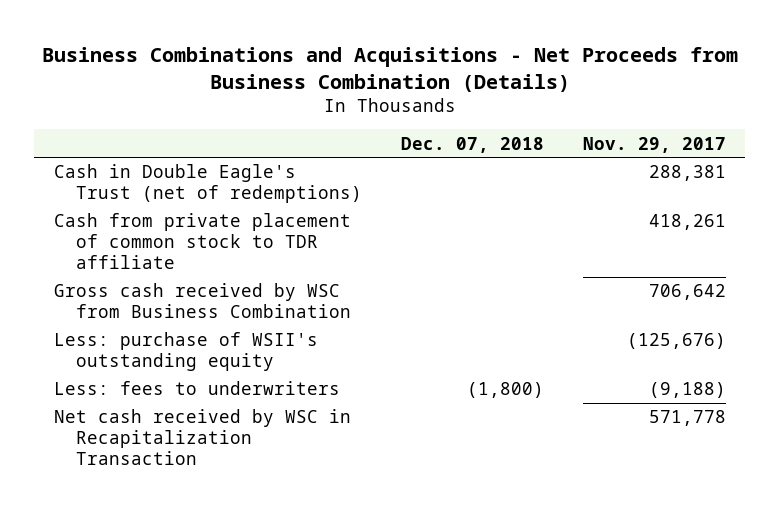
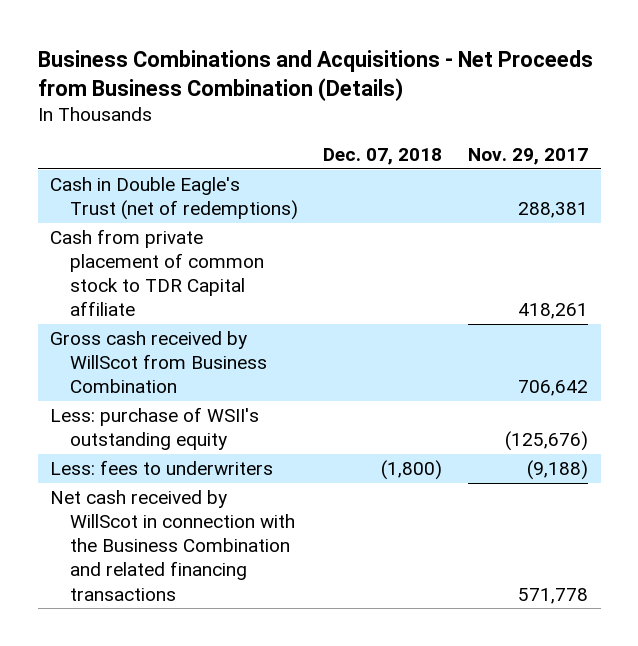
- Cash from private placement of common stock to TDR affiliate | | 418,261
- Gross cash received by WSC from Business Combination | | 706,642
+ Cash from private placement of common stock to TDR Capital affiliate | | 418,261
+ Gross cash received by WillScot from Business Combination | | 706,642
- Net cash received by WSC in Recapitalization Transaction | | 571,778
+ Net cash received by WillScot in connection with the Business Combination and related financing transactions | | 571,778

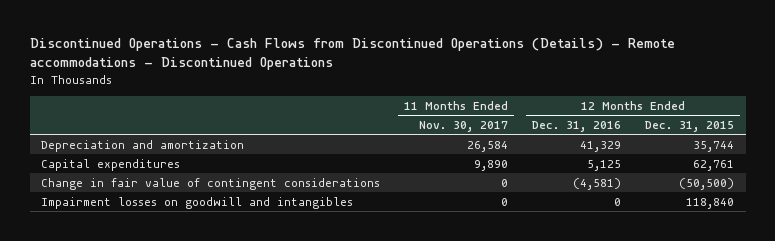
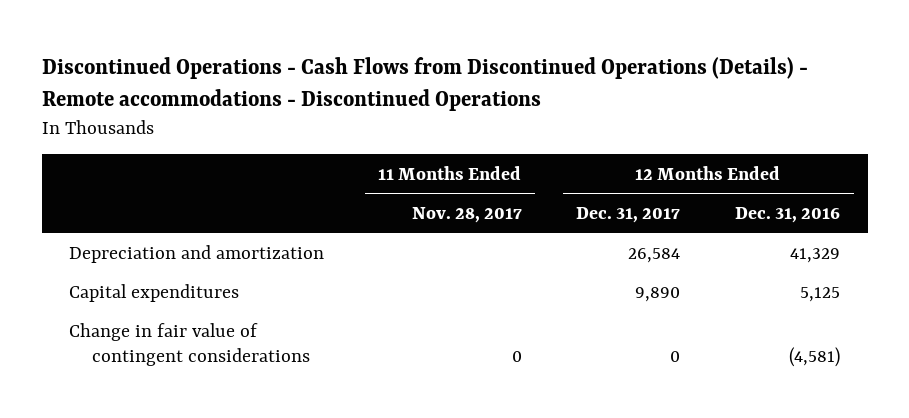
- | 11 Months Ended Nov. 30, 2017 | 12 Months Ended Dec. 31, 2016 | 12 Months Ended Dec. 31, 2015
+ | 11 Months Ended Nov. 28, 2017 | 12 Months Ended Dec. 31, 2017 | 12 Months Ended Dec. 31, 2016
- Impairment losses on goodwill and intangibles | 0 | 0 | 118,840

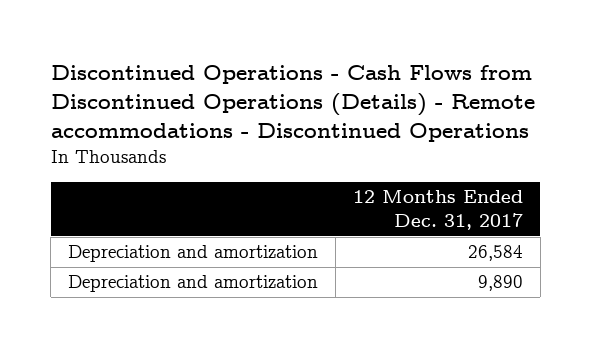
- | 11 Months Ended Nov. 28, 2017 | 12 Months Ended Dec. 31, 2017 | 12 Months Ended Dec. 31, 2016
+ | 12 Months Ended Dec. 31, 2017
- Capital expenditures | | 9,890 | 5,125
- Change in fair value of contingent considerations | 0 | 0 | (4,581)
+ Depreciation and amortization | 9,890

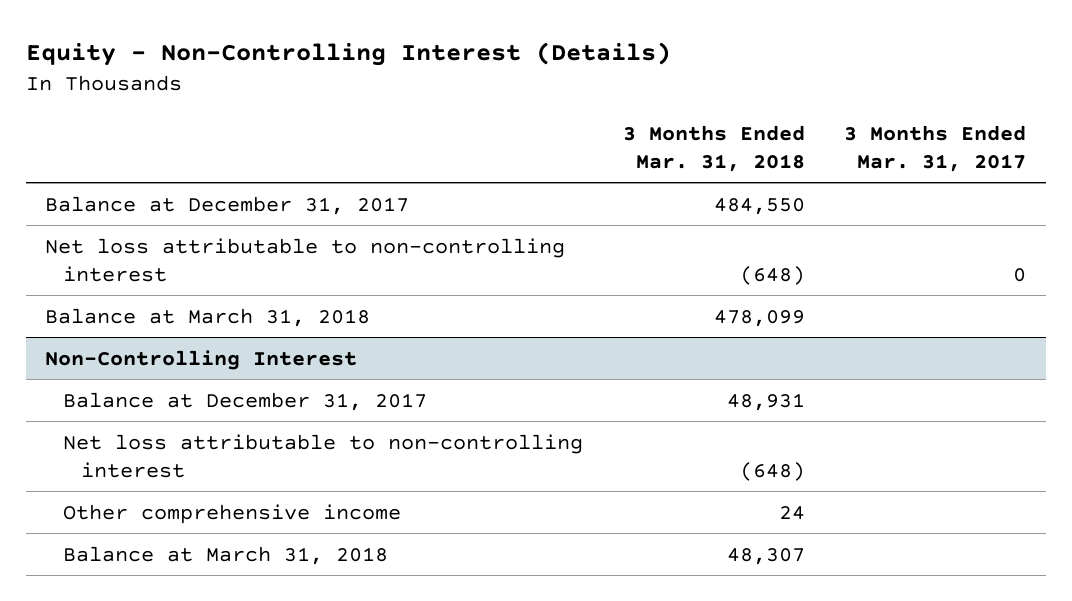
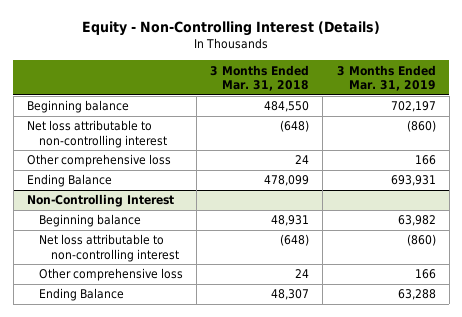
- | 3 Months Ended Mar. 31, 2018 | 3 Months Ended Mar. 31, 2017
+ | 3 Months Ended Mar. 31, 2018 | 3 Months Ended Mar. 31, 2019
- Balance at December 31, 2017 | 484,550 |
+ Beginning balance | 484,550 | 702,197
- Balance at March 31, 2018 | 478,099 |
+ Other comprehensive loss | 24 | 166
+ Ending Balance | 478,099 | 693,931
@ Non-Controlling Interest
- Balance at December 31, 2017 | 48,931 |
+ Beginning balance | 48,931 | 63,982
- Other comprehensive income | 24 |
- Balance at March 31, 2018 | 48,307 |
+ Other comprehensive loss | 24 | 166
+ Ending Balance | 48,307 | 63,288

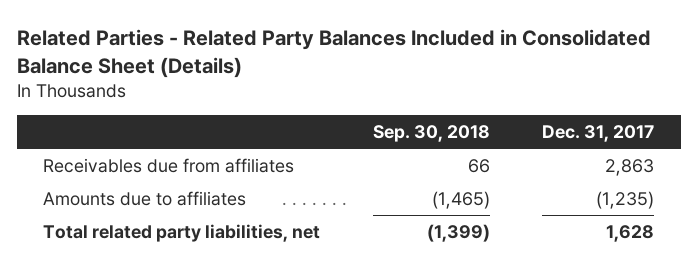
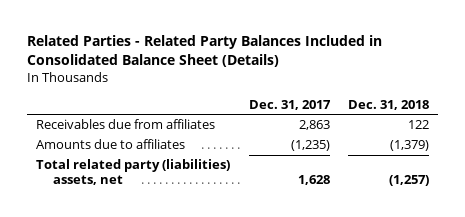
- | Sep. 30, 2018 | Dec. 31, 2017
+ | Dec. 31, 2017 | Dec. 31, 2018
- Total related party liabilities, net | (1,399) | 1,628
+ Total related party (liabilities) assets, net | 1,628 | (1,257)

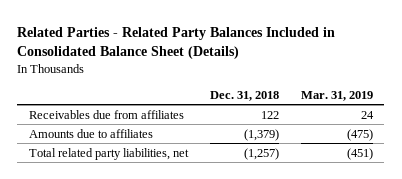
- | Dec. 31, 2017 | Dec. 31, 2018
+ | Dec. 31, 2018 | Mar. 31, 2019
- Total related party (liabilities) assets, net | 1,628 | (1,257)
+ Total related party liabilities, net | (1,257) | (451)

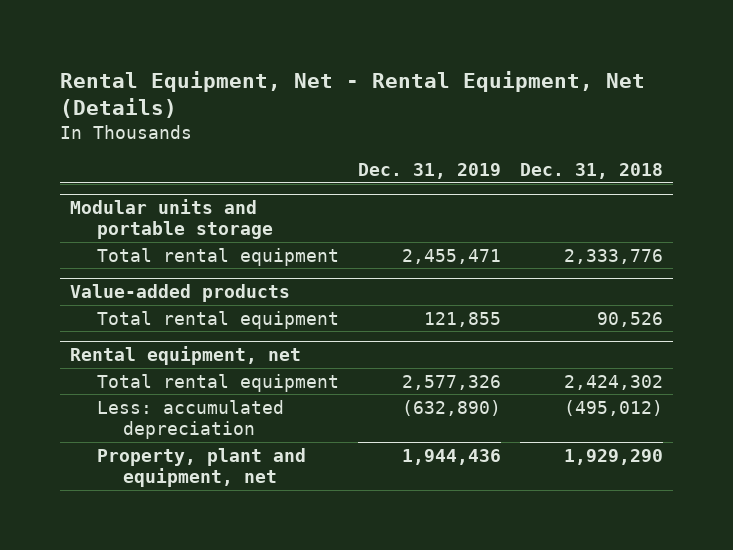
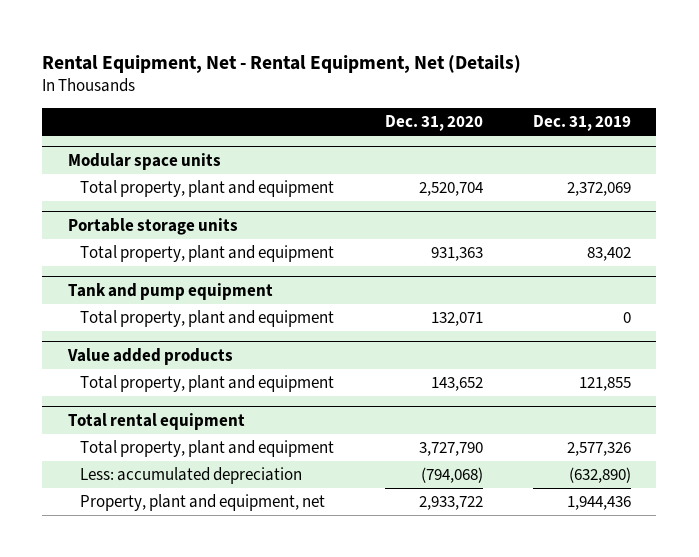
- | Dec. 31, 2019 | Dec. 31, 2018
+ | Dec. 31, 2020 | Dec. 31, 2019
- Modular units and portable storage
- Total rental equipment | 2,455,471 | 2,333,776
- Value-added products
- Total rental equipment | 121,855 | 90,526
- Rental equipment, net
- Total rental equipment | 2,577,326 | 2,424,302
+ Modular space units
+ Total property, plant and equipment | 2,520,704 | 2,372,069
+ Portable storage units
+ Total property, plant and equipment | 931,363 | 83,402
+ Tank and pump equipment
+ Total property, plant and equipment | 132,071 | 0
+ Value added products
+ Total property, plant and equipment | 143,652 | 121,855
+ Total rental equipment
+ Total property, plant and equipment | 3,727,790 | 2,577,326

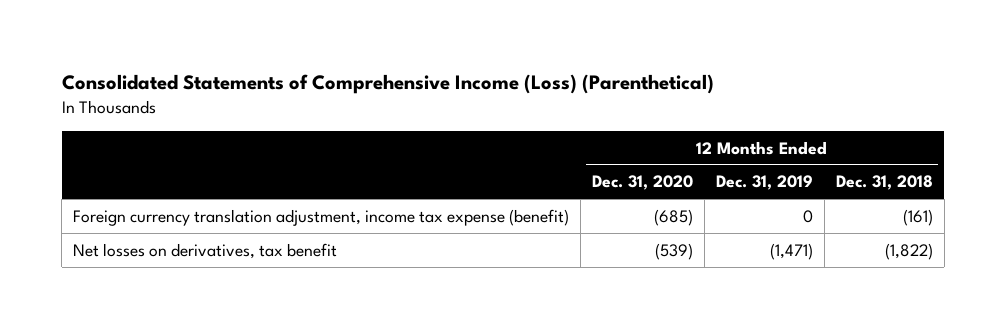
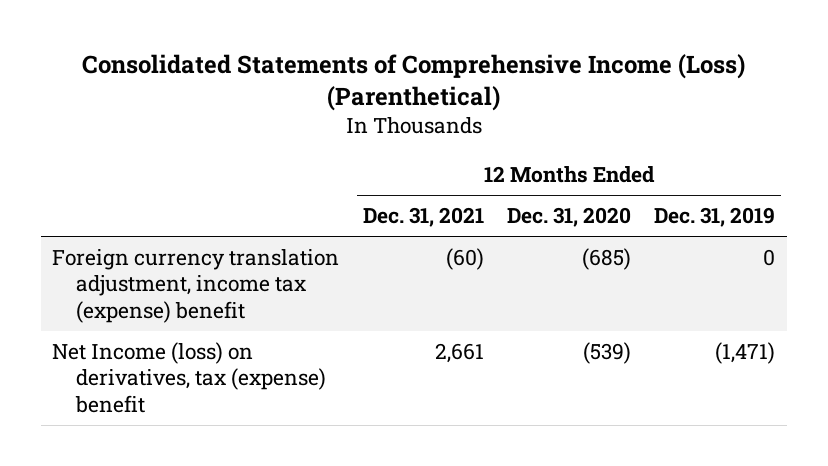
- | 12 Months Ended Dec. 31, 2020 | 12 Months Ended Dec. 31, 2019 | 12 Months Ended Dec. 31, 2018
+ | 12 Months Ended Dec. 31, 2021 | 12 Months Ended Dec. 31, 2020 | 12 Months Ended Dec. 31, 2019
- Foreign currency translation adjustment, income tax expense (benefit) | (685) | 0 | (161)
- Net losses on derivatives, tax benefit | (539) | (1,471) | (1,822)
+ Foreign currency translation adjustment, income tax (expense) benefit | (60) | (685) | 0
+ Net Income (loss) on derivatives, tax (expense) benefit | 2,661 | (539) | (1,471)

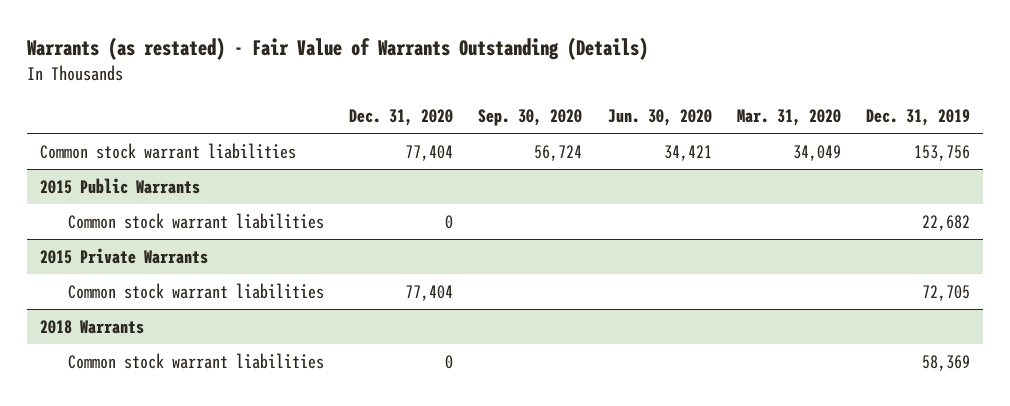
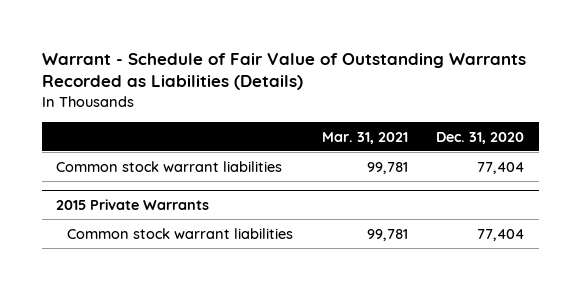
- Warrants (as restated) - Fair Value of Warrants Outstanding (Details)
+ Warrant - Schedule of Fair Value of Outstanding Warrants Recorded as Liabilities (Details)
- | Dec. 31, 2020 | Sep. 30, 2020 | Jun. 30, 2020 | Mar. 31, 2020 | Dec. 31, 2019
+ | Mar. 31, 2021 | Dec. 31, 2020
- 2015 Public Warrants
- Common stock warrant liabilities | 0 | | | | 22,682
- 2018 Warrants
- Common stock warrant liabilities | 0 | | | | 58,369

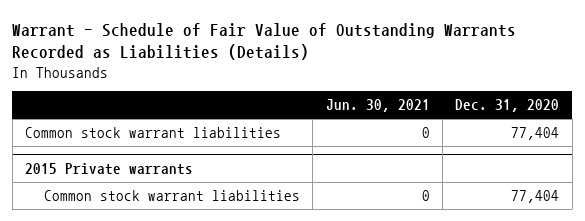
- | Mar. 31, 2021 | Dec. 31, 2020
+ | Jun. 30, 2021 | Dec. 31, 2020
- 2015 Private Warrants
+ 2015 Private warrants

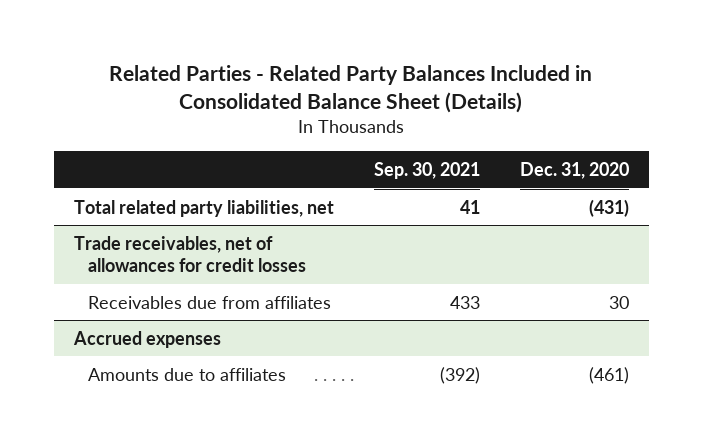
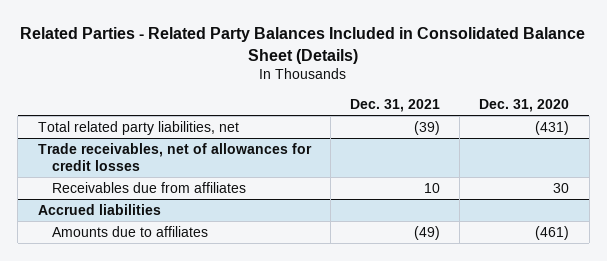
- | Sep. 30, 2021 | Dec. 31, 2020
+ | Dec. 31, 2021 | Dec. 31, 2020
- Accrued expenses
+ Accrued liabilities

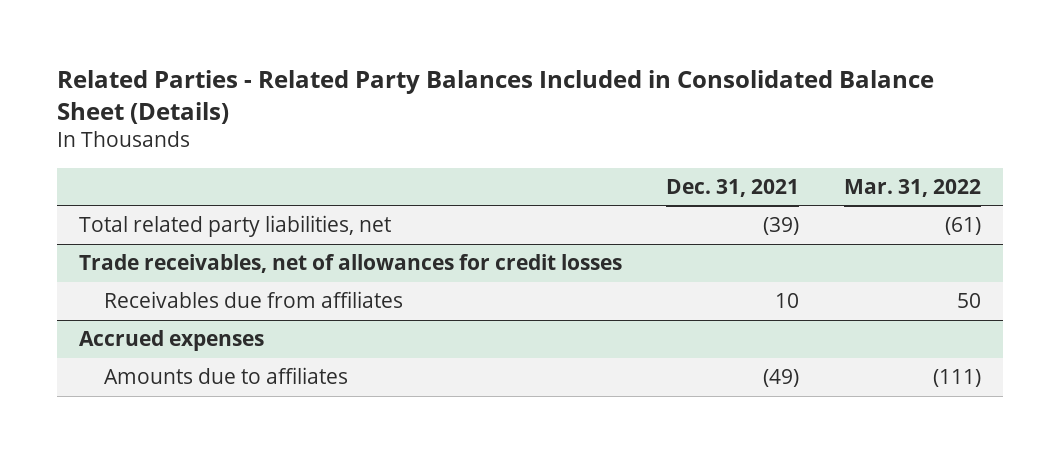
- | Dec. 31, 2021 | Dec. 31, 2020
+ | Dec. 31, 2021 | Mar. 31, 2022
- Accrued liabilities
+ Accrued expenses

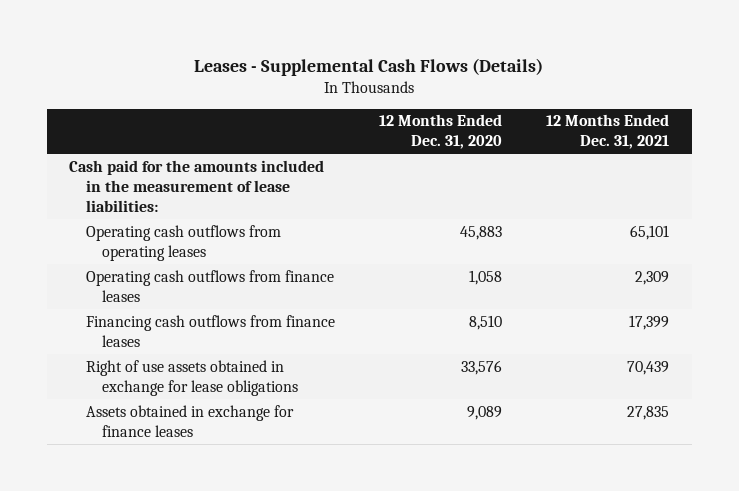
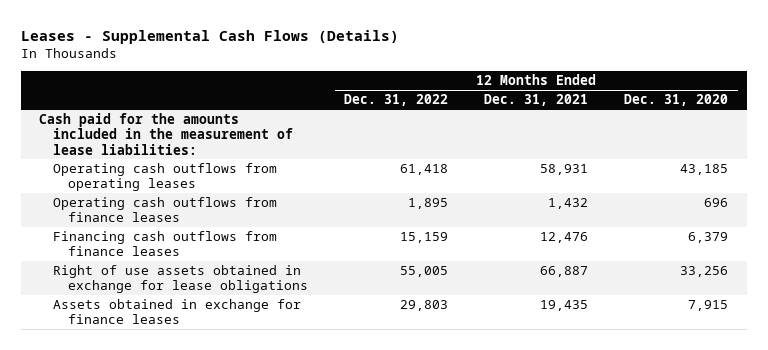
- | 12 Months Ended Dec. 31, 2020 | 12 Months Ended Dec. 31, 2021
+ | 12 Months Ended Dec. 31, 2022 | 12 Months Ended Dec. 31, 2021 | 12 Months Ended Dec. 31, 2020
- Operating cash outflows from operating leases | 45,883 | 65,101
- Operating cash outflows from finance leases | 1,058 | 2,309
- Financing cash outflows from finance leases | 8,510 | 17,399
- Right of use assets obtained in exchange for lease obligations | 33,576 | 70,439
- Assets obtained in exchange for finance leases | 9,089 | 27,835
+ Operating cash outflows from operating leases | 61,418 | 58,931 | 43,185
+ Operating cash outflows from finance leases | 1,895 | 1,432 | 696
+ Financing cash outflows from finance leases | 15,159 | 12,476 | 6,379
+ Right of use assets obtained in exchange for lease obligations | 55,005 | 66,887 | 33,256
+ Assets obtained in exchange for finance leases | 29,803 | 19,435 | 7,915

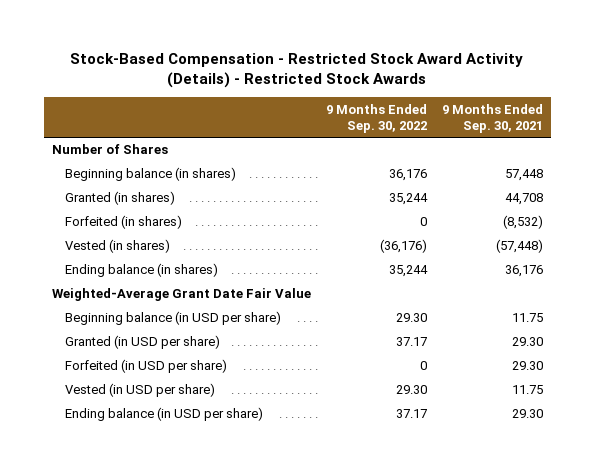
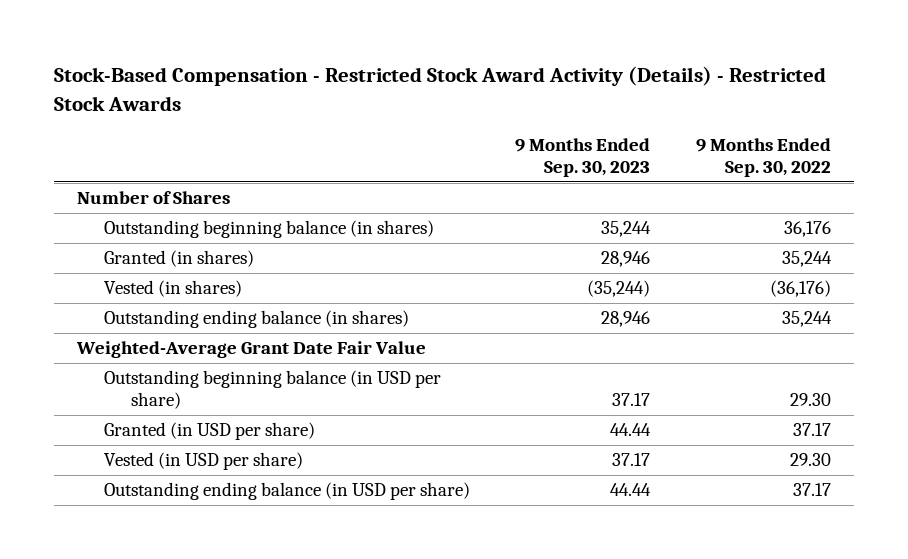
- | 9 Months Ended Sep. 30, 2022 | 9 Months Ended Sep. 30, 2021
+ | 9 Months Ended Sep. 30, 2023 | 9 Months Ended Sep. 30, 2022
- Beginning balance (in shares) | 36,176 | 57,448
+ Outstanding beginning balance (in shares) | 35,244 | 36,176
- Forfeited (in shares) | 0 | (8,532)
- Ending balance (in shares) | 35,244 | 36,176
+ Outstanding ending balance (in shares) | 28,946 | 35,244
- Beginning balance (in USD per share) | 29.30 | 11.75
+ Outstanding beginning balance (in USD per share) | 37.17 | 29.30
- Forfeited (in USD per share) | 0 | 29.30
- Ending balance (in USD per share) | 37.17 | 29.30
+ Outstanding ending balance (in USD per share) | 44.44 | 37.17

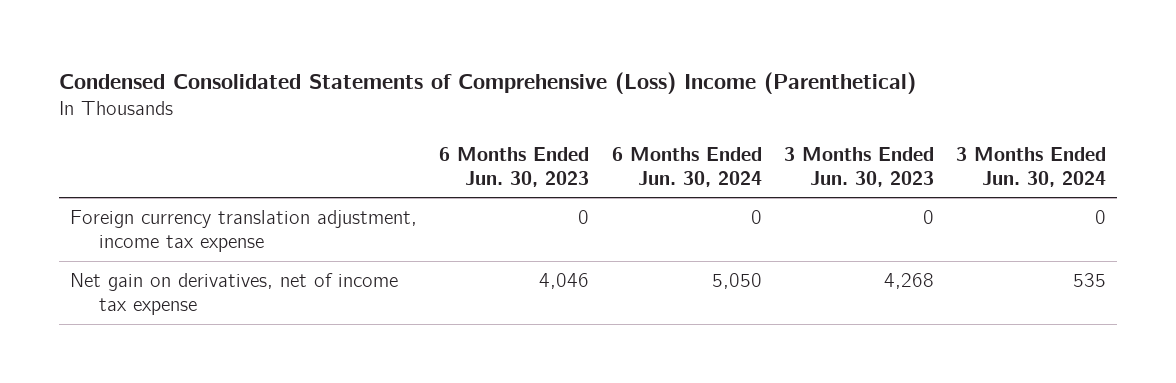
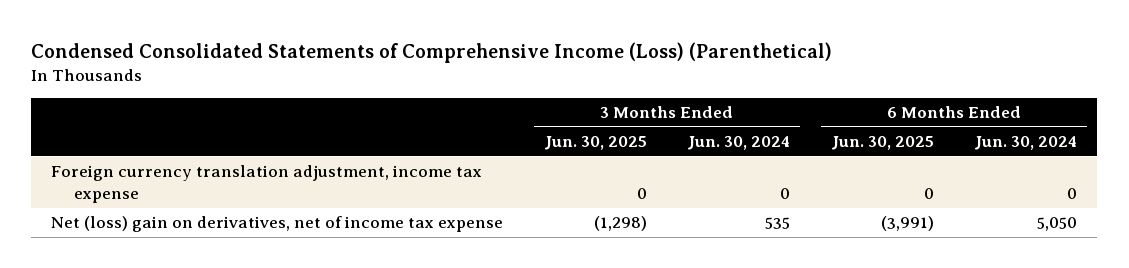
- Condensed Consolidated Statements of Comprehensive (Loss) Income (Parenthetical)
+ Condensed Consolidated Statements of Comprehensive Income (Loss) (Parenthetical)
- | 6 Months Ended Jun. 30, 2023 | 6 Months Ended Jun. 30, 2024 | 3 Months Ended Jun. 30, 2023 | 3 Months Ended Jun. 30, 2024
+ | 3 Months Ended Jun. 30, 2025 | 3 Months Ended Jun. 30, 2024 | 6 Months Ended Jun. 30, 2025 | 6 Months Ended Jun. 30, 2024
- Net gain on derivatives, net of income tax expense | 4,046 | 5,050 | 4,268 | 535
+ Net (loss) gain on derivatives, net of income tax expense | (1,298) | 535 | (3,991) | 5,050

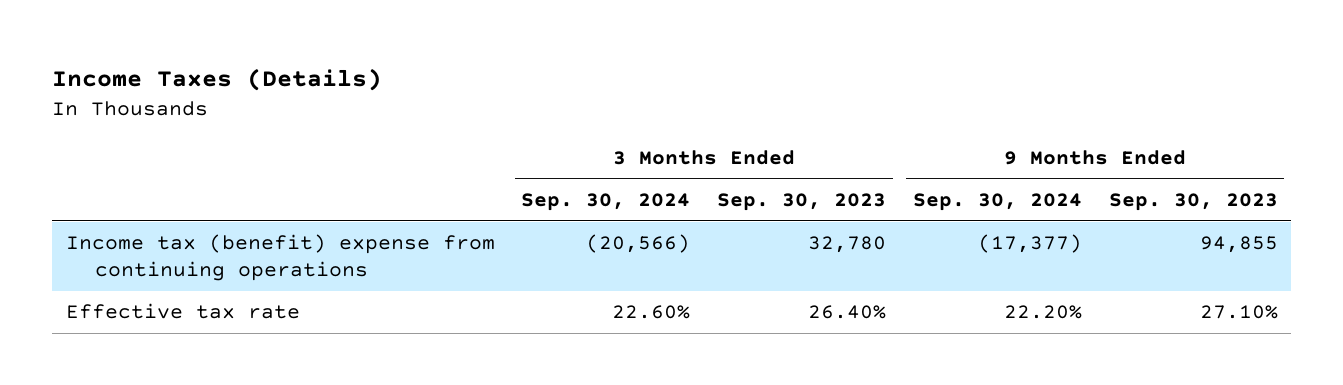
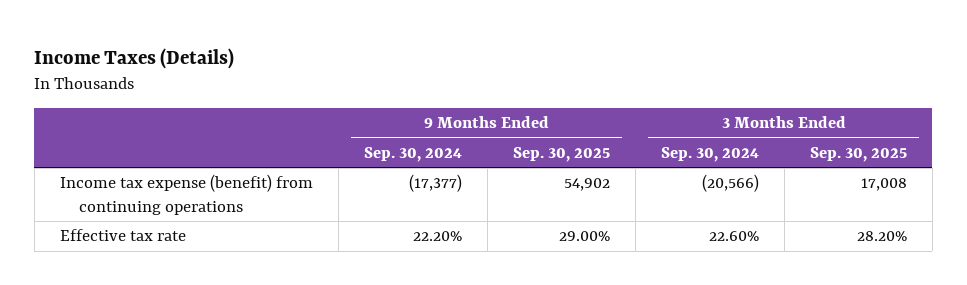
- | 3 Months Ended Sep. 30, 2024 | 3 Months Ended Sep. 30, 2023 | 9 Months Ended Sep. 30, 2024 | 9 Months Ended Sep. 30, 2023
+ | 9 Months Ended Sep. 30, 2024 | 9 Months Ended Sep. 30, 2025 | 3 Months Ended Sep. 30, 2024 | 3 Months Ended Sep. 30, 2025
- Income tax (benefit) expense from continuing operations | (20,566) | 32,780 | (17,377) | 94,855
+ Income tax expense (benefit) from continuing operations | (17,377) | 54,902 | (20,566) | 17,008

